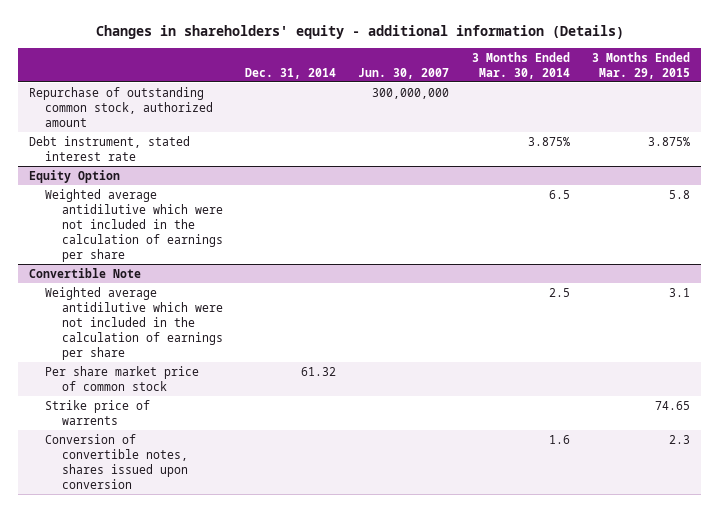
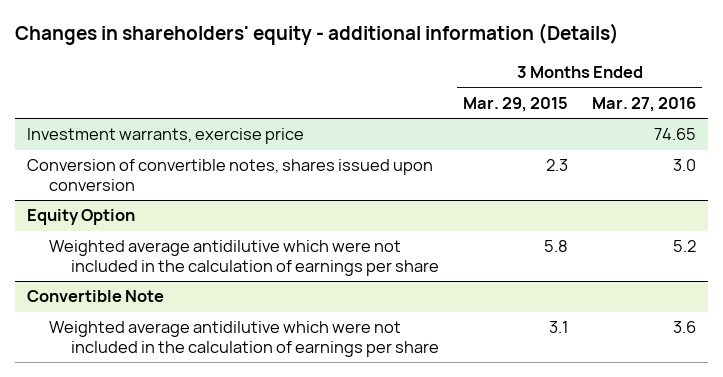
- | Dec. 31, 2014 | Jun. 30, 2007 | 3 Months Ended Mar. 30, 2014 | 3 Months Ended Mar. 29, 2015
+ | 3 Months Ended Mar. 29, 2015 | 3 Months Ended Mar. 27, 2016
- Repurchase of outstanding common stock, authorized amount | | 300,000,000 | |
- Debt instrument, stated interest rate | | | 3.875% | 3.875%
+ Investment warrants, exercise price | | 74.65
+ Conversion of convertible notes, shares issued upon conversion | 2.3 | 3.0
@ Convertible Note
- Per share market price of common stock | 61.32 | | |
- Strike price of warrents | | | | 74.65
- Conversion of convertible notes, shares issued upon conversion | | | 1.6 | 2.3

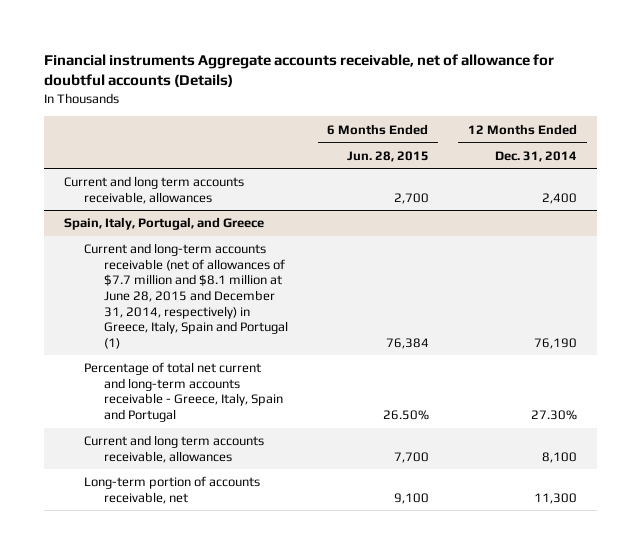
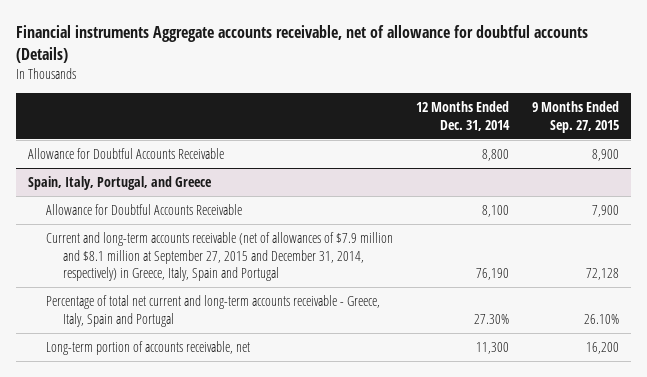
- | 6 Months Ended Jun. 28, 2015 | 12 Months Ended Dec. 31, 2014
+ | 12 Months Ended Dec. 31, 2014 | 9 Months Ended Sep. 27, 2015
- Current and long term accounts receivable, allowances | 2,700 | 2,400
+ Allowance for Doubtful Accounts Receivable | 8,800 | 8,900
@ Spain, Italy, Portugal, and Greece
- Current and long-term accounts receivable (net of allowances of $7.7 million and $8.1 million at June 28, 2015 and December 31, 2014, respectively) in Greece, Italy, Spain and Portugal (1) | 76,384 | 76,190
+ Allowance for Doubtful Accounts Receivable | 8,100 | 7,900
+ Current and long-term accounts receivable (net of allowances of $7.9 million and $8.1 million at September 27, 2015 and December 31, 2014, respectively) in Greece, Italy, Spain and Portugal | 76,190 | 72,128
- Current and long term accounts receivable, allowances | 7,700 | 8,100

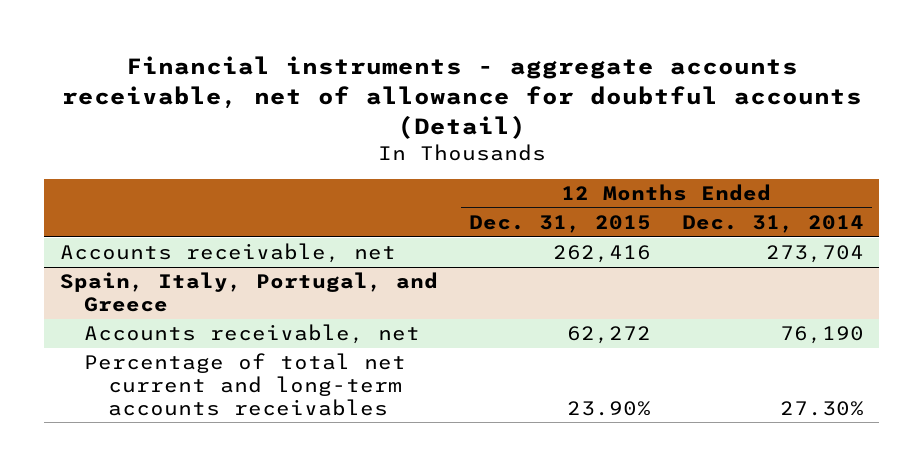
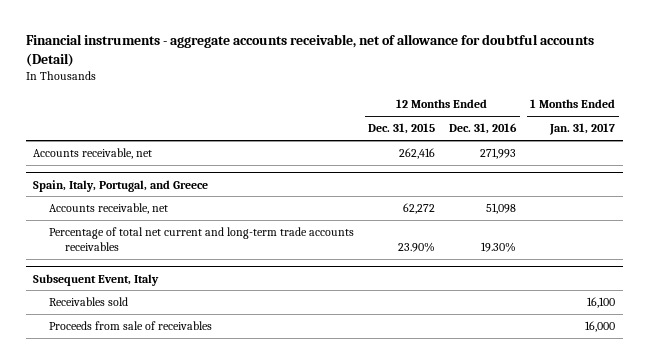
- | 12 Months Ended Dec. 31, 2015 | 12 Months Ended Dec. 31, 2014
+ | 12 Months Ended Dec. 31, 2015 | 12 Months Ended Dec. 31, 2016 | 1 Months Ended Jan. 31, 2017
@ Spain, Italy, Portugal, and Greece
- Percentage of total net current and long-term accounts receivables | 23.90% | 27.30%
+ Percentage of total net current and long-term trade accounts receivables | 23.90% | 19.30% |
+ Subsequent Event, Italy
+ Receivables sold | | | 16,100
+ Proceeds from sale of receivables | | | 16,000

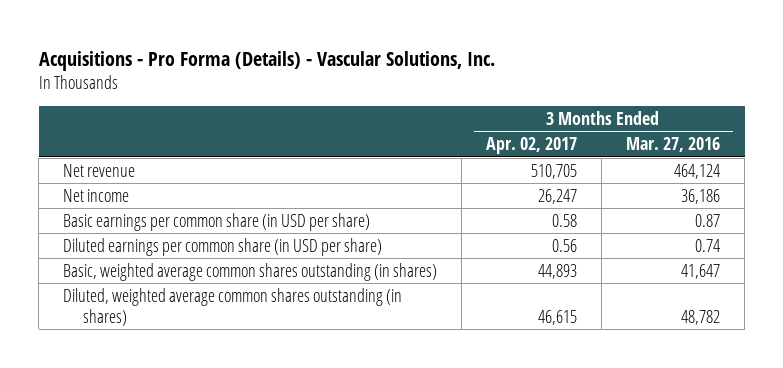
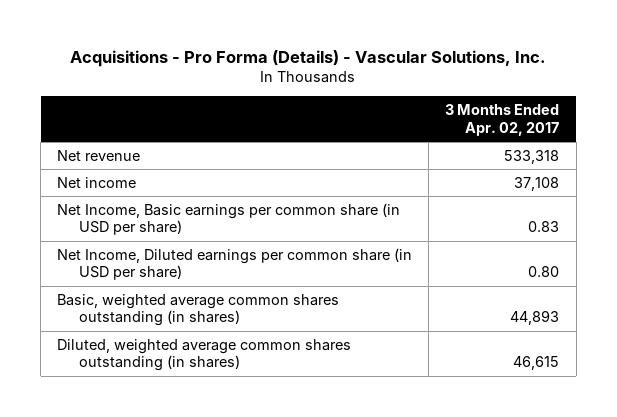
- | 3 Months Ended Apr. 02, 2017 | 3 Months Ended Mar. 27, 2016
+ | 3 Months Ended Apr. 02, 2017
- Net revenue | 510,705 | 464,124
- Net income | 26,247 | 36,186
- Basic earnings per common share (in USD per share) | 0.58 | 0.87
- Diluted earnings per common share (in USD per share) | 0.56 | 0.74
+ Net revenue | 533,318
+ Net income | 37,108
+ Net Income, Basic earnings per common share (in USD per share) | 0.83
+ Net Income, Diluted earnings per common share (in USD per share) | 0.80

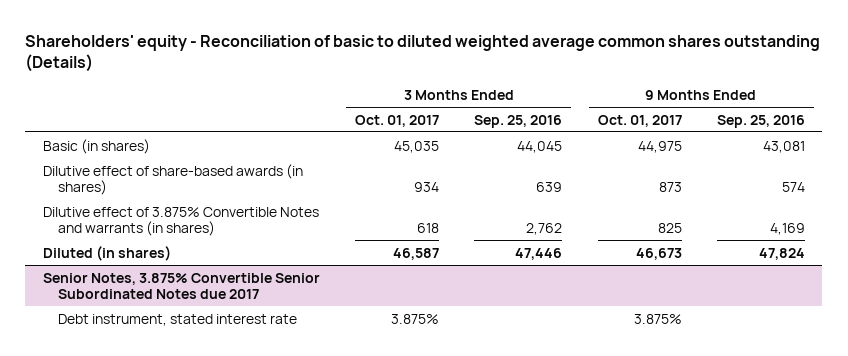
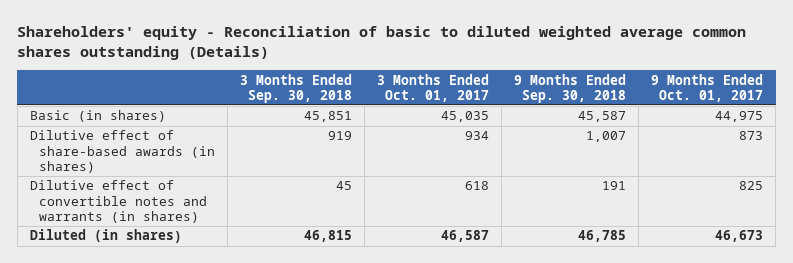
- | 3 Months Ended Oct. 01, 2017 | 3 Months Ended Sep. 25, 2016 | 9 Months Ended Oct. 01, 2017 | 9 Months Ended Sep. 25, 2016
+ | 3 Months Ended Sep. 30, 2018 | 3 Months Ended Oct. 01, 2017 | 9 Months Ended Sep. 30, 2018 | 9 Months Ended Oct. 01, 2017
- Dilutive effect of 3.875% Convertible Notes and warrants (in shares) | 618 | 2,762 | 825 | 4,169
+ Dilutive effect of convertible notes and warrants (in shares) | 45 | 618 | 191 | 825
- Senior Notes, 3.875% Convertible Senior Subordinated Notes due 2017
- Debt instrument, stated interest rate | 3.875% | | 3.875% |

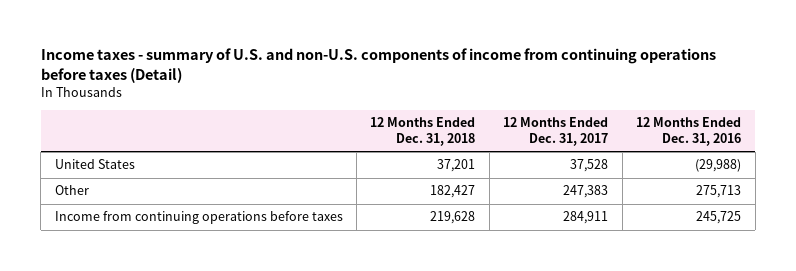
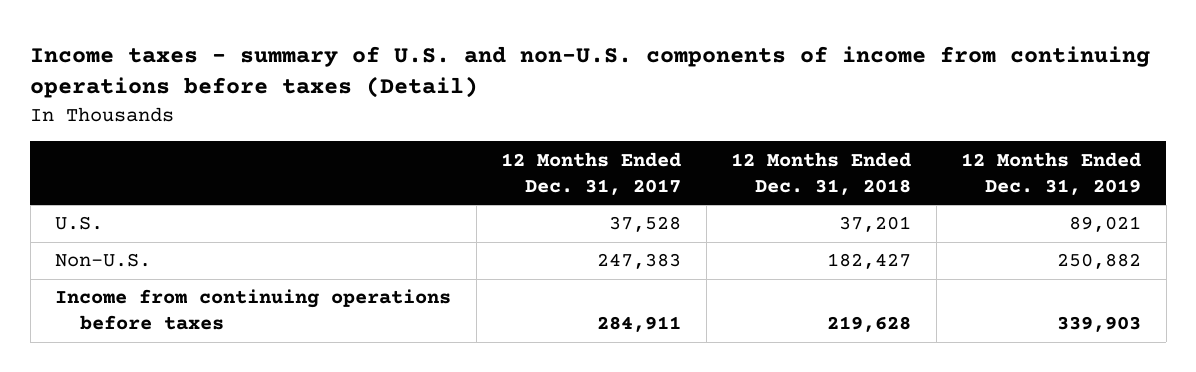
- | 12 Months Ended Dec. 31, 2018 | 12 Months Ended Dec. 31, 2017 | 12 Months Ended Dec. 31, 2016
+ | 12 Months Ended Dec. 31, 2017 | 12 Months Ended Dec. 31, 2018 | 12 Months Ended Dec. 31, 2019
- United States | 37,201 | 37,528 | (29,988)
- Other | 182,427 | 247,383 | 275,713
+ U.S. | 37,528 | 37,201 | 89,021
+ Non-U.S. | 247,383 | 182,427 | 250,882

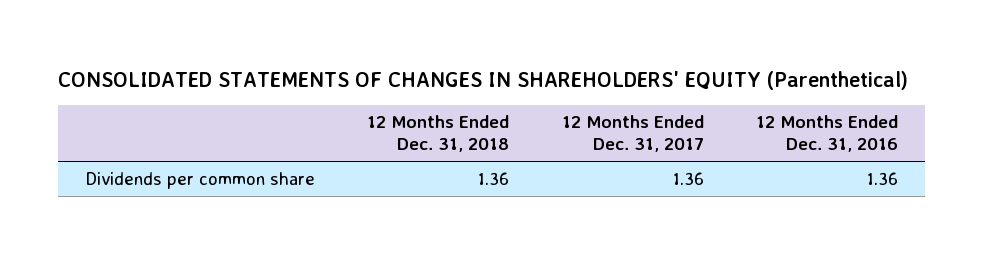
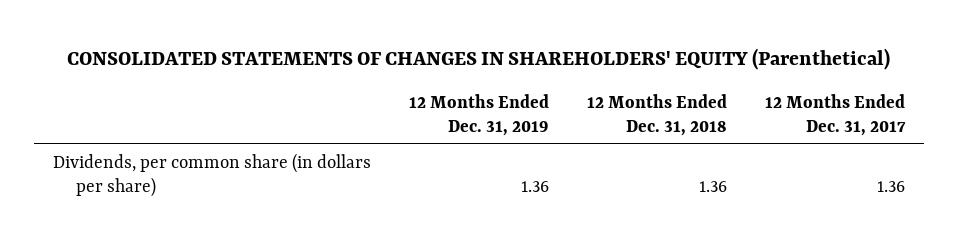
- | 12 Months Ended Dec. 31, 2018 | 12 Months Ended Dec. 31, 2017 | 12 Months Ended Dec. 31, 2016
+ | 12 Months Ended Dec. 31, 2019 | 12 Months Ended Dec. 31, 2018 | 12 Months Ended Dec. 31, 2017
- Dividends per common share | 1.36 | 1.36 | 1.36
+ Dividends, per common share (in dollars per share) | 1.36 | 1.36 | 1.36

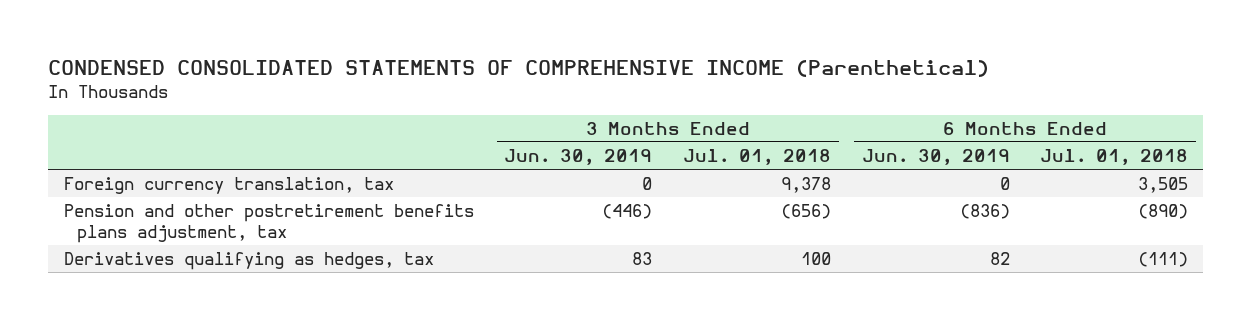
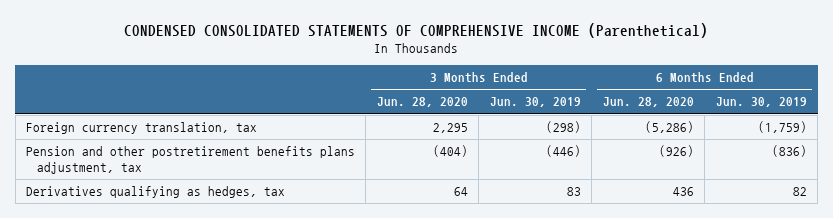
- | 3 Months Ended Jun. 30, 2019 | 3 Months Ended Jul. 01, 2018 | 6 Months Ended Jun. 30, 2019 | 6 Months Ended Jul. 01, 2018
+ | 3 Months Ended Jun. 28, 2020 | 3 Months Ended Jun. 30, 2019 | 6 Months Ended Jun. 28, 2020 | 6 Months Ended Jun. 30, 2019
- Foreign currency translation, tax | 0 | 9,378 | 0 | 3,505
+ Foreign currency translation, tax | 2,295 | (298) | (5,286) | (1,759)

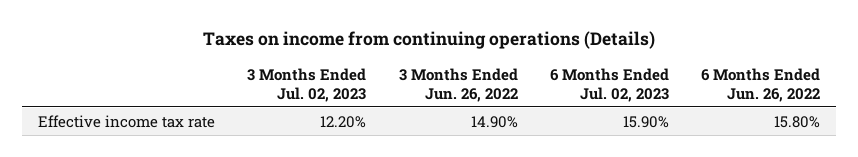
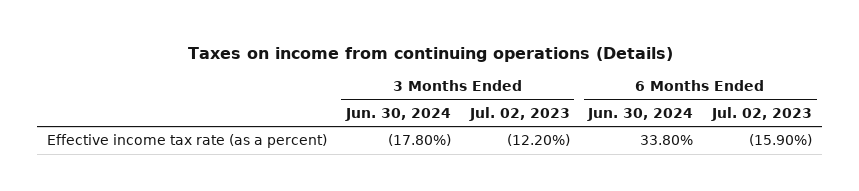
- | 3 Months Ended Jul. 02, 2023 | 3 Months Ended Jun. 26, 2022 | 6 Months Ended Jul. 02, 2023 | 6 Months Ended Jun. 26, 2022
+ | 3 Months Ended Jun. 30, 2024 | 3 Months Ended Jul. 02, 2023 | 6 Months Ended Jun. 30, 2024 | 6 Months Ended Jul. 02, 2023
- Effective income tax rate | 12.20% | 14.90% | 15.90% | 15.80%
+ Effective income tax rate (as a percent) | (17.80%) | (12.20%) | 33.80% | (15.90%)

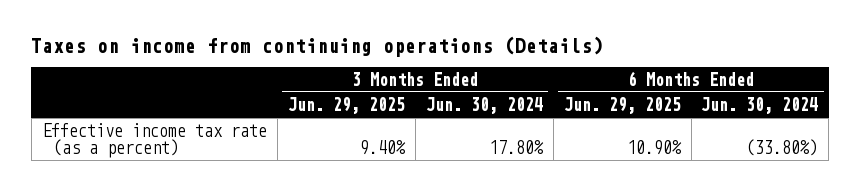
- | 3 Months Ended Jun. 30, 2024 | 3 Months Ended Jul. 02, 2023 | 6 Months Ended Jun. 30, 2024 | 6 Months Ended Jul. 02, 2023
+ | 3 Months Ended Jun. 29, 2025 | 3 Months Ended Jun. 30, 2024 | 6 Months Ended Jun. 29, 2025 | 6 Months Ended Jun. 30, 2024
- Effective income tax rate (as a percent) | (17.80%) | (12.20%) | 33.80% | (15.90%)
+ Effective income tax rate (as a percent) | 9.40% | 17.80% | 10.90% | (33.80%)

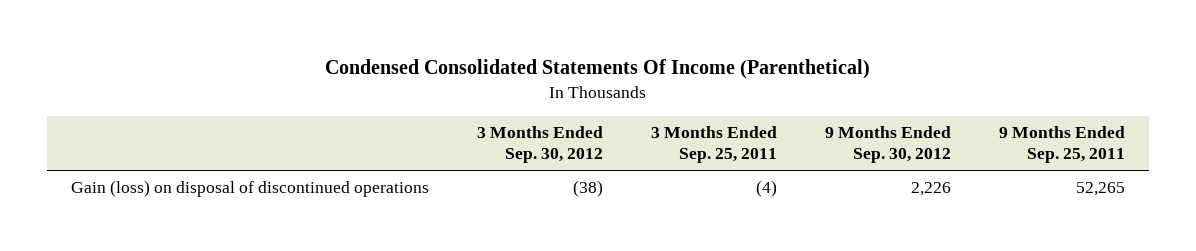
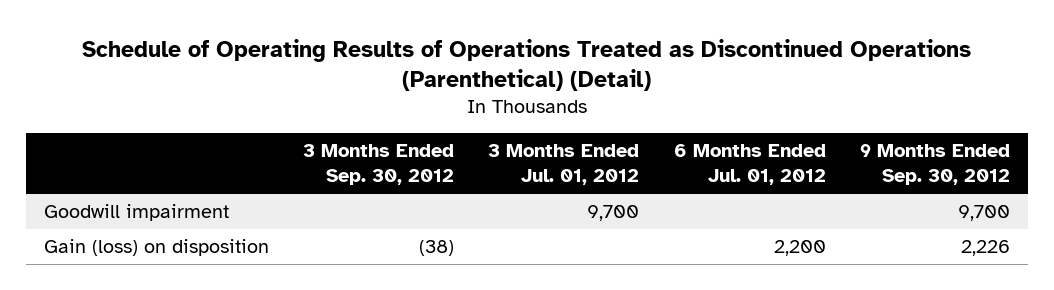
- Condensed Consolidated Statements Of Income (Parenthetical)
+ Schedule of Operating Results of Operations Treated as Discontinued Operations (Parenthetical) (Detail)
- | 3 Months Ended Sep. 30, 2012 | 3 Months Ended Sep. 25, 2011 | 9 Months Ended Sep. 30, 2012 | 9 Months Ended Sep. 25, 2011
+ | 3 Months Ended Sep. 30, 2012 | 3 Months Ended Jul. 01, 2012 | 6 Months Ended Jul. 01, 2012 | 9 Months Ended Sep. 30, 2012
- Gain (loss) on disposal of discontinued operations | (38) | (4) | 2,226 | 52,265
+ Goodwill impairment | | 9,700 | | 9,700
+ Gain (loss) on disposition | (38) | | 2,200 | 2,226

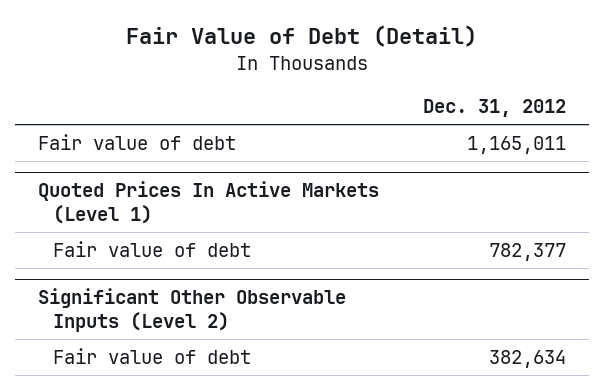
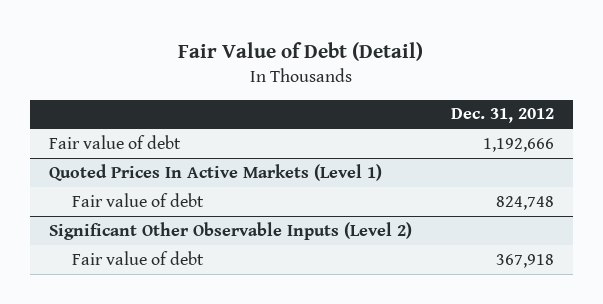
- Fair value of debt | 1,165,011
+ Fair value of debt | 1,192,666
@ Quoted Prices In Active Markets (Level 1)
- Fair value of debt | 782,377
+ Fair value of debt | 824,748
@ Significant Other Observable Inputs (Level 2)
- Fair value of debt | 382,634
+ Fair value of debt | 367,918

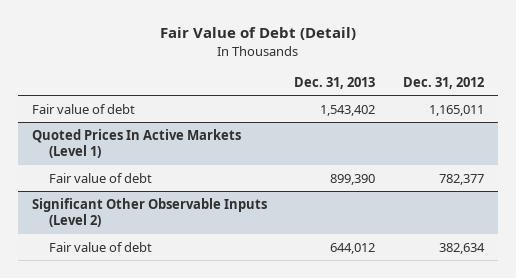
- | Dec. 31, 2012
+ | Dec. 31, 2013 | Dec. 31, 2012
- Fair value of debt | 1,192,666
+ Fair value of debt | 1,543,402 | 1,165,011
@ Quoted Prices In Active Markets (Level 1)
- Fair value of debt | 824,748
+ Fair value of debt | 899,390 | 782,377
@ Significant Other Observable Inputs (Level 2)
- Fair value of debt | 367,918
+ Fair value of debt | 644,012 | 382,634

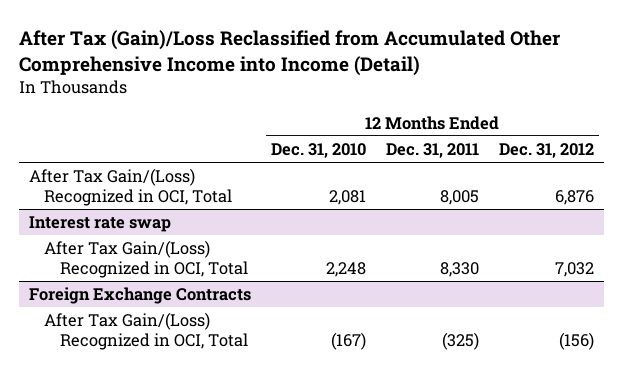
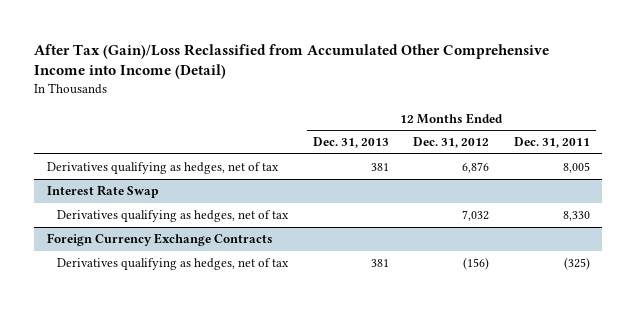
- | 12 Months Ended Dec. 31, 2010 | 12 Months Ended Dec. 31, 2011 | 12 Months Ended Dec. 31, 2012
+ | 12 Months Ended Dec. 31, 2013 | 12 Months Ended Dec. 31, 2012 | 12 Months Ended Dec. 31, 2011
- After Tax Gain/(Loss) Recognized in OCI, Total | 2,081 | 8,005 | 6,876
- Interest rate swap
- After Tax Gain/(Loss) Recognized in OCI, Total | 2,248 | 8,330 | 7,032
- Foreign Exchange Contracts
- After Tax Gain/(Loss) Recognized in OCI, Total | (167) | (325) | (156)
+ Derivatives qualifying as hedges, net of tax | 381 | 6,876 | 8,005
+ Interest Rate Swap
+ Derivatives qualifying as hedges, net of tax | | 7,032 | 8,330
+ Foreign Currency Exchange Contracts
+ Derivatives qualifying as hedges, net of tax | 381 | (156) | (325)

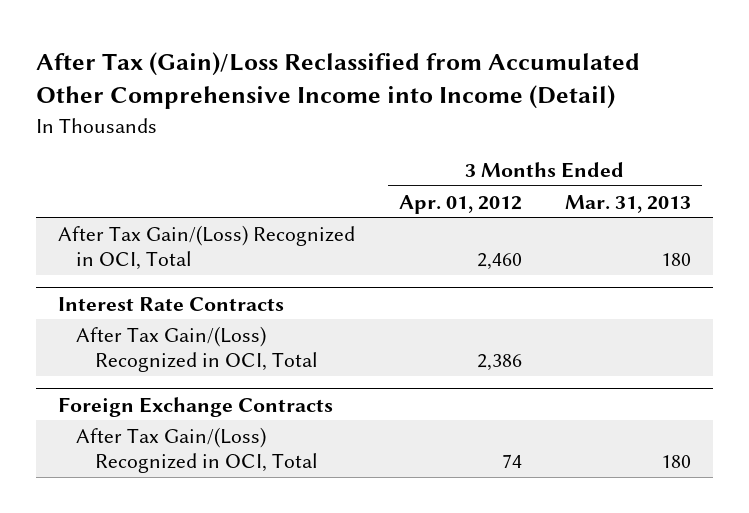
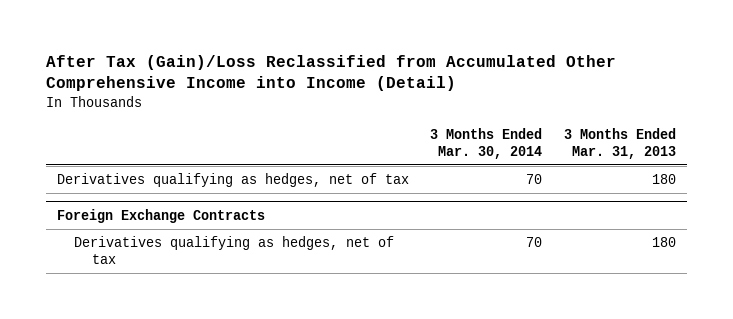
- | 3 Months Ended Apr. 01, 2012 | 3 Months Ended Mar. 31, 2013
+ | 3 Months Ended Mar. 30, 2014 | 3 Months Ended Mar. 31, 2013
- After Tax Gain/(Loss) Recognized in OCI, Total | 2,460 | 180
- Interest Rate Contracts
- After Tax Gain/(Loss) Recognized in OCI, Total | 2,386 |
+ Derivatives qualifying as hedges, net of tax | 70 | 180
@ Foreign Exchange Contracts
- After Tax Gain/(Loss) Recognized in OCI, Total | 74 | 180
+ Derivatives qualifying as hedges, net of tax | 70 | 180

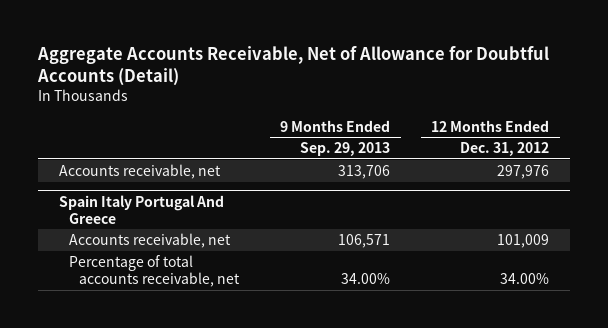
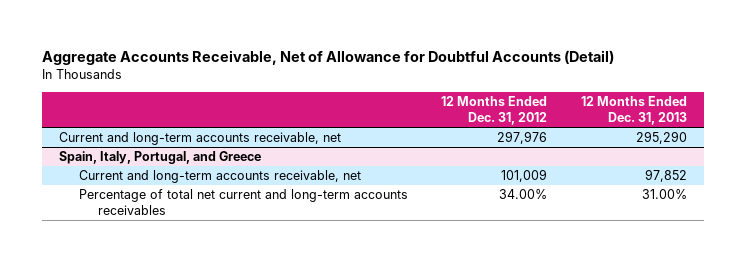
- | 9 Months Ended Sep. 29, 2013 | 12 Months Ended Dec. 31, 2012
+ | 12 Months Ended Dec. 31, 2012 | 12 Months Ended Dec. 31, 2013
- Accounts receivable, net | 313,706 | 297,976
- Spain Italy Portugal And Greece
- Accounts receivable, net | 106,571 | 101,009
- Percentage of total accounts receivable, net | 34.00% | 34.00%
+ Current and long-term accounts receivable, net | 297,976 | 295,290
+ Spain, Italy, Portugal, and Greece
+ Current and long-term accounts receivable, net | 101,009 | 97,852
+ Percentage of total net current and long-term accounts receivables | 34.00% | 31.00%

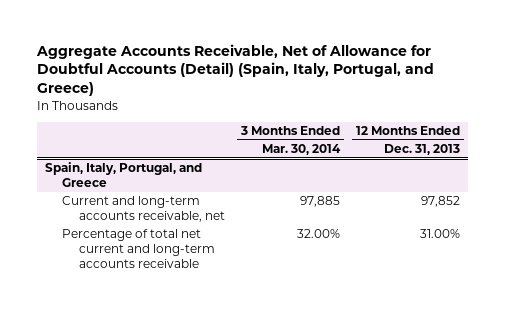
- Aggregate Accounts Receivable, Net of Allowance for Doubtful Accounts (Detail)
+ Aggregate Accounts Receivable, Net of Allowance for Doubtful Accounts (Detail) (Spain, Italy, Portugal, and Greece)
- | 12 Months Ended Dec. 31, 2012 | 12 Months Ended Dec. 31, 2013
+ | 3 Months Ended Mar. 30, 2014 | 12 Months Ended Dec. 31, 2013
- Current and long-term accounts receivable, net | 297,976 | 295,290
@ Spain, Italy, Portugal, and Greece
- Percentage of total net current and long-term accounts receivables | 34.00% | 31.00%
+ Percentage of total net current and long-term accounts receivable | 32.00% | 31.00%

